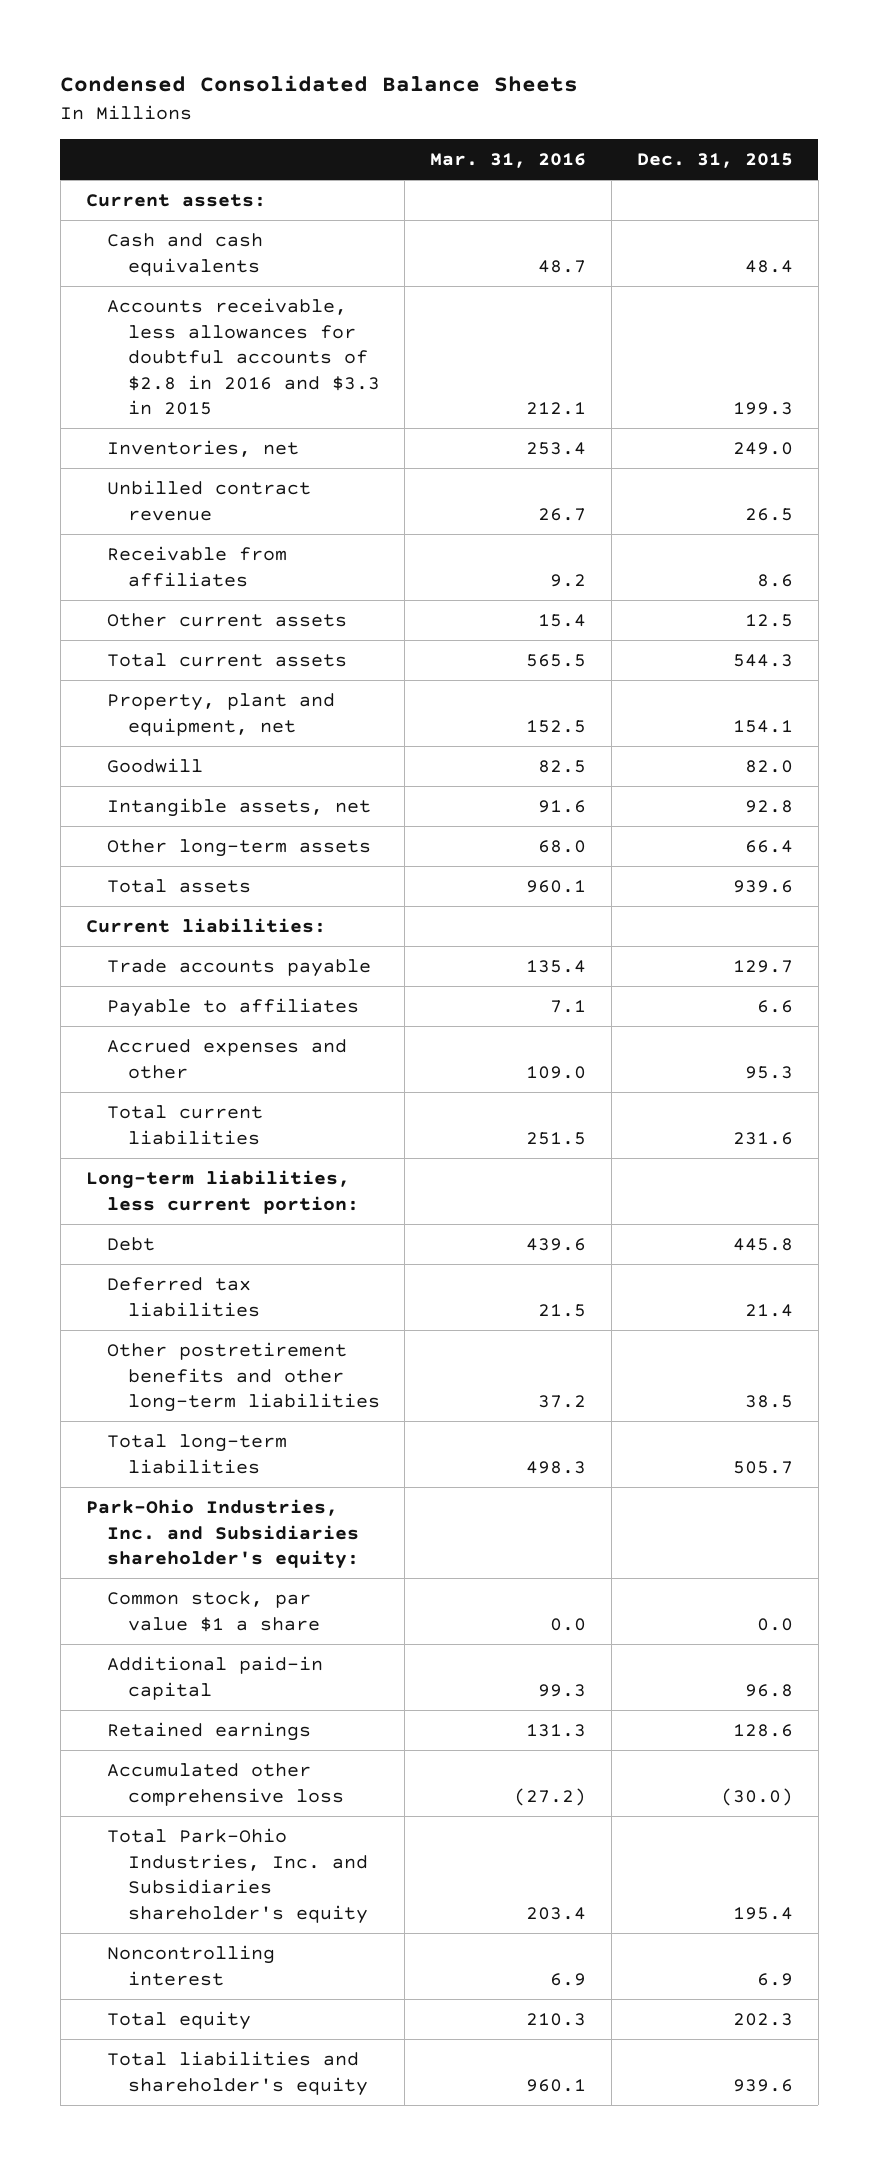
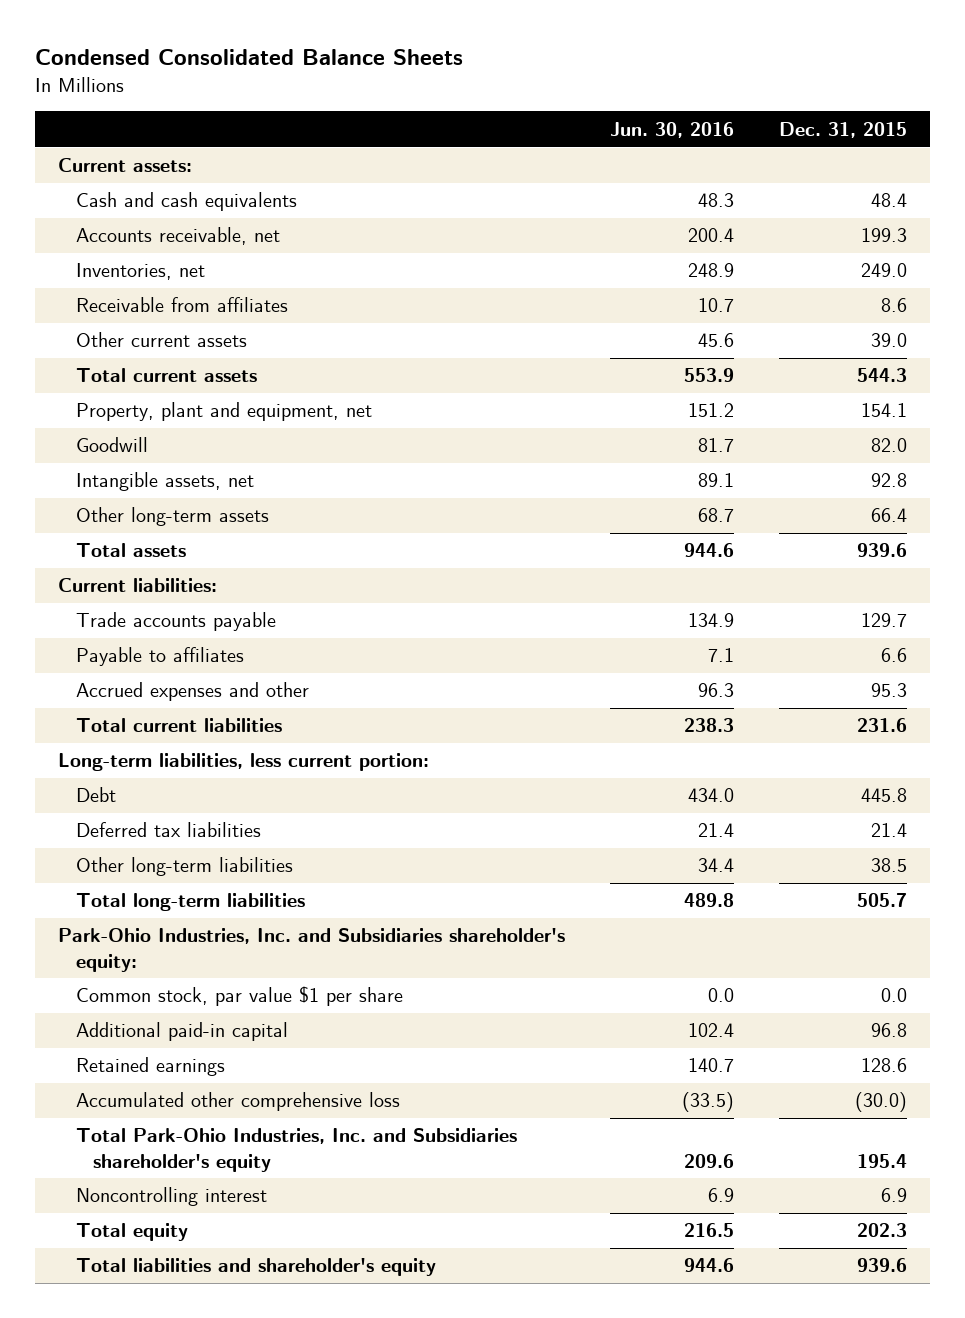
- | Mar. 31, 2016 | Dec. 31, 2015
+ | Jun. 30, 2016 | Dec. 31, 2015
- Accounts receivable, less allowances for doubtful accounts of $2.8 in 2016 and $3.3 in 2015 | 212.1 | 199.3
+ Accounts receivable, net | 200.4 | 199.3
- Unbilled contract revenue | 26.7 | 26.5
- Other current assets | 15.4 | 12.5
+ Other current assets | 45.6 | 39.0
- Other postretirement benefits and other long-term liabilities | 37.2 | 38.5
+ Other long-term liabilities | 34.4 | 38.5
- Common stock, par value $1 a share | 0.0 | 0.0
+ Common stock, par value $1 per share | 0.0 | 0.0

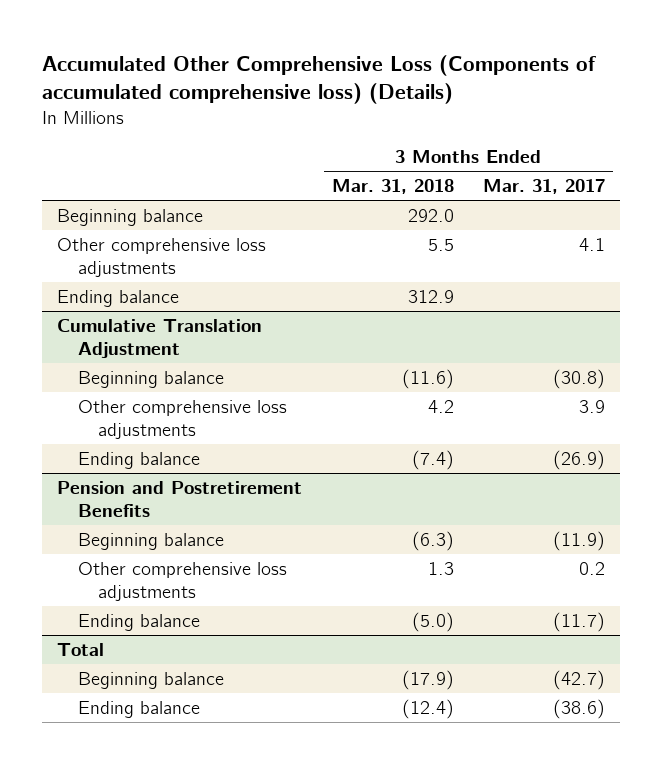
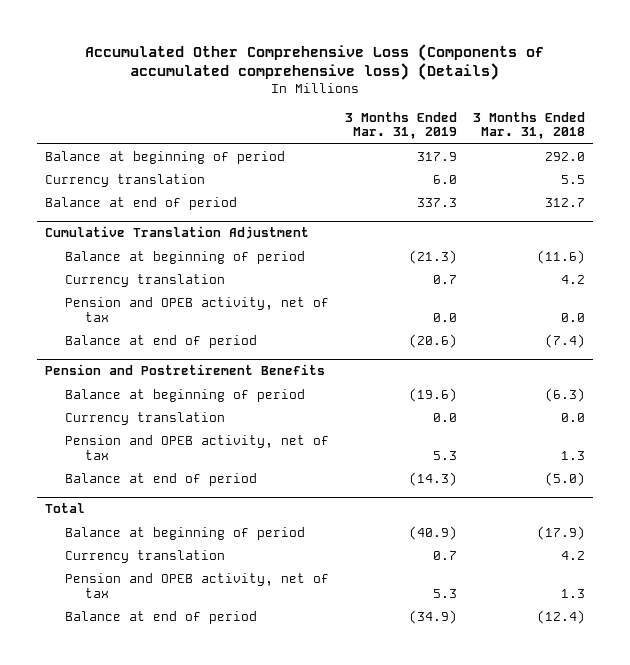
- | 3 Months Ended Mar. 31, 2018 | 3 Months Ended Mar. 31, 2017
+ | 3 Months Ended Mar. 31, 2019 | 3 Months Ended Mar. 31, 2018
- Beginning balance | 292.0 |
- Other comprehensive loss adjustments | 5.5 | 4.1
- Ending balance | 312.9 |
+ Balance at beginning of period | 317.9 | 292.0
+ Currency translation | 6.0 | 5.5
+ Balance at end of period | 337.3 | 312.7
@ Cumulative Translation Adjustment
- Beginning balance | (11.6) | (30.8)
- Other comprehensive loss adjustments | 4.2 | 3.9
- Ending balance | (7.4) | (26.9)
+ Balance at beginning of period | (21.3) | (11.6)
+ Currency translation | 0.7 | 4.2
+ Pension and OPEB activity, net of tax | 0.0 | 0.0
+ Balance at end of period | (20.6) | (7.4)
@ Pension and Postretirement Benefits
- Beginning balance | (6.3) | (11.9)
- Other comprehensive loss adjustments | 1.3 | 0.2
- Ending balance | (5.0) | (11.7)
+ Balance at beginning of period | (19.6) | (6.3)
+ Currency translation | 0.0 | 0.0
+ Pension and OPEB activity, net of tax | 5.3 | 1.3
+ Balance at end of period | (14.3) | (5.0)
@ Total
- Beginning balance | (17.9) | (42.7)
- Ending balance | (12.4) | (38.6)
+ Balance at beginning of period | (40.9) | (17.9)
+ Currency translation | 0.7 | 4.2
+ Pension and OPEB activity, net of tax | 5.3 | 1.3
+ Balance at end of period | (34.9) | (12.4)

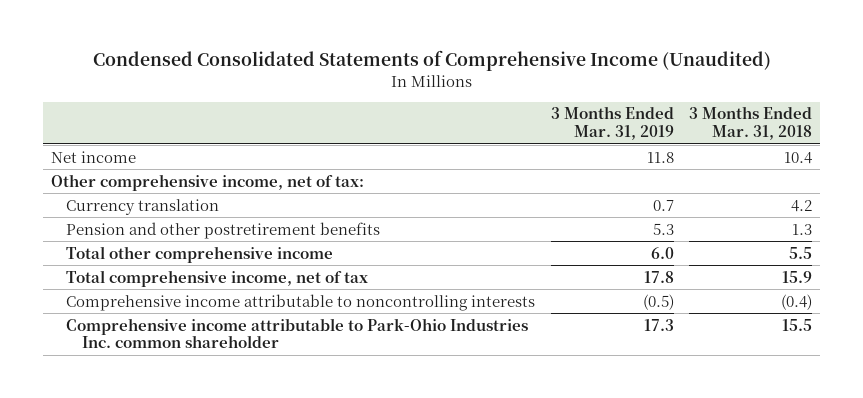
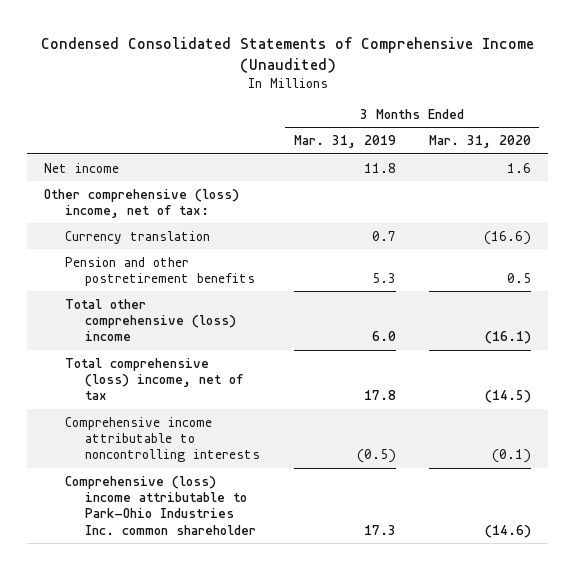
- | 3 Months Ended Mar. 31, 2019 | 3 Months Ended Mar. 31, 2018
+ | 3 Months Ended Mar. 31, 2019 | 3 Months Ended Mar. 31, 2020
- Other comprehensive income, net of tax:
+ Other comprehensive (loss) income, net of tax:
- Total other comprehensive income | 6.0 | 5.5
- Total comprehensive income, net of tax | 17.8 | 15.9
+ Total other comprehensive (loss) income | 6.0 | (16.1)
+ Total comprehensive (loss) income, net of tax | 17.8 | (14.5)
- Comprehensive income attributable to Park-Ohio Industries Inc. common shareholder | 17.3 | 15.5
+ Comprehensive (loss) income attributable to Park-Ohio Industries Inc. common shareholder | 17.3 | (14.6)

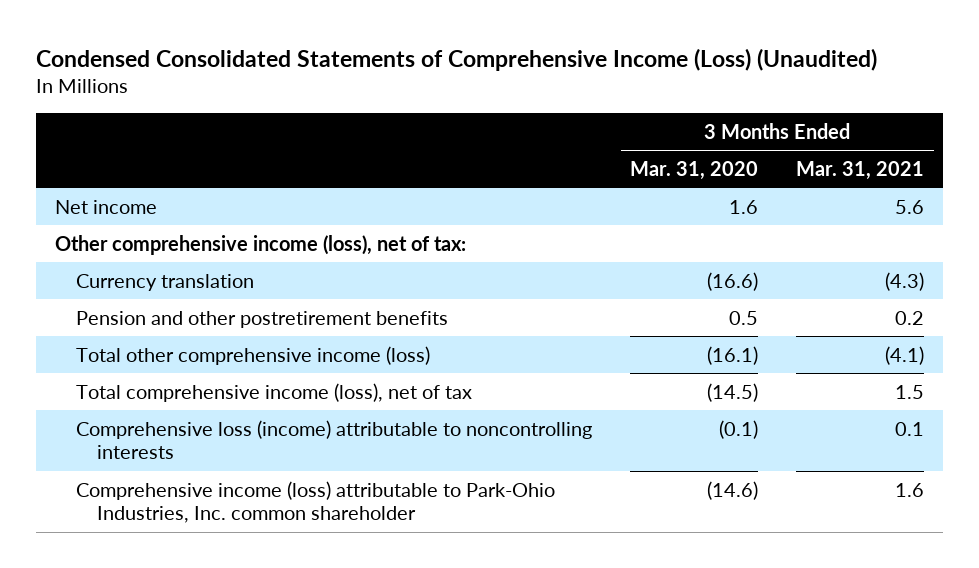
- Condensed Consolidated Statements of Comprehensive Income (Unaudited)
+ Condensed Consolidated Statements of Comprehensive Income (Loss) (Unaudited)
- | 3 Months Ended Mar. 31, 2019 | 3 Months Ended Mar. 31, 2020
+ | 3 Months Ended Mar. 31, 2020 | 3 Months Ended Mar. 31, 2021
- Other comprehensive (loss) income, net of tax:
+ Other comprehensive income (loss), net of tax:
- Total other comprehensive (loss) income | 6.0 | (16.1)
- Total comprehensive (loss) income, net of tax | 17.8 | (14.5)
- Comprehensive income attributable to noncontrolling interests | (0.5) | (0.1)
- Comprehensive (loss) income attributable to Park-Ohio Industries Inc. common shareholder | 17.3 | (14.6)
+ Total other comprehensive income (loss) | (16.1) | (4.1)
+ Total comprehensive income (loss), net of tax | (14.5) | 1.5
+ Comprehensive loss (income) attributable to noncontrolling interests | (0.1) | 0.1
+ Comprehensive income (loss) attributable to Park-Ohio Industries, Inc. common shareholder | (14.6) | 1.6

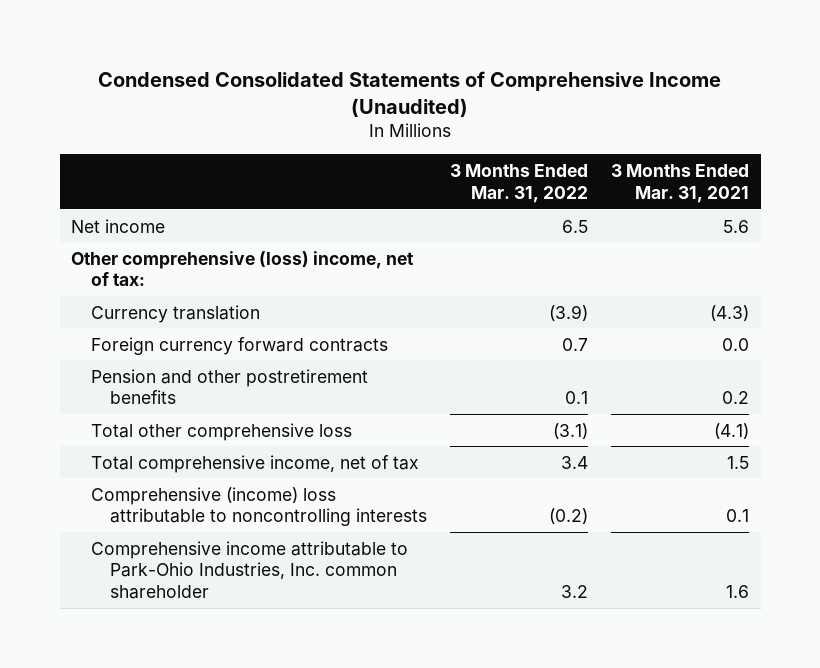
- Condensed Consolidated Statements of Comprehensive Income (Loss) (Unaudited)
+ Condensed Consolidated Statements of Comprehensive Income (Unaudited)
- | 3 Months Ended Mar. 31, 2020 | 3 Months Ended Mar. 31, 2021
+ | 3 Months Ended Mar. 31, 2022 | 3 Months Ended Mar. 31, 2021
- Other comprehensive income (loss), net of tax:
+ Other comprehensive (loss) income, net of tax:
+ Foreign currency forward contracts | 0.7 | 0.0
- Total other comprehensive income (loss) | (16.1) | (4.1)
- Total comprehensive income (loss), net of tax | (14.5) | 1.5
- Comprehensive loss (income) attributable to noncontrolling interests | (0.1) | 0.1
- Comprehensive income (loss) attributable to Park-Ohio Industries, Inc. common shareholder | (14.6) | 1.6
+ Total other comprehensive loss | (3.1) | (4.1)
+ Total comprehensive income, net of tax | 3.4 | 1.5
+ Comprehensive (income) loss attributable to noncontrolling interests | (0.2) | 0.1
+ Comprehensive income attributable to Park-Ohio Industries, Inc. common shareholder | 3.2 | 1.6

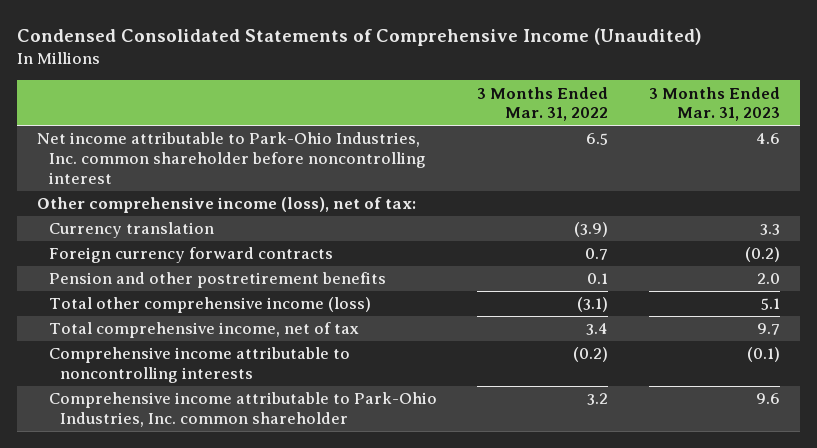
- | 3 Months Ended Mar. 31, 2022 | 3 Months Ended Mar. 31, 2021
+ | 3 Months Ended Mar. 31, 2022 | 3 Months Ended Mar. 31, 2023
- Net income | 6.5 | 5.6
- Other comprehensive (loss) income, net of tax:
+ Net income attributable to Park-Ohio Industries, Inc. common shareholder before noncontrolling interest | 6.5 | 4.6
+ Other comprehensive income (loss), net of tax:
- Total other comprehensive loss | (3.1) | (4.1)
+ Total other comprehensive income (loss) | (3.1) | 5.1
- Comprehensive (income) loss attributable to noncontrolling interests | (0.2) | 0.1
+ Comprehensive income attributable to noncontrolling interests | (0.2) | (0.1)

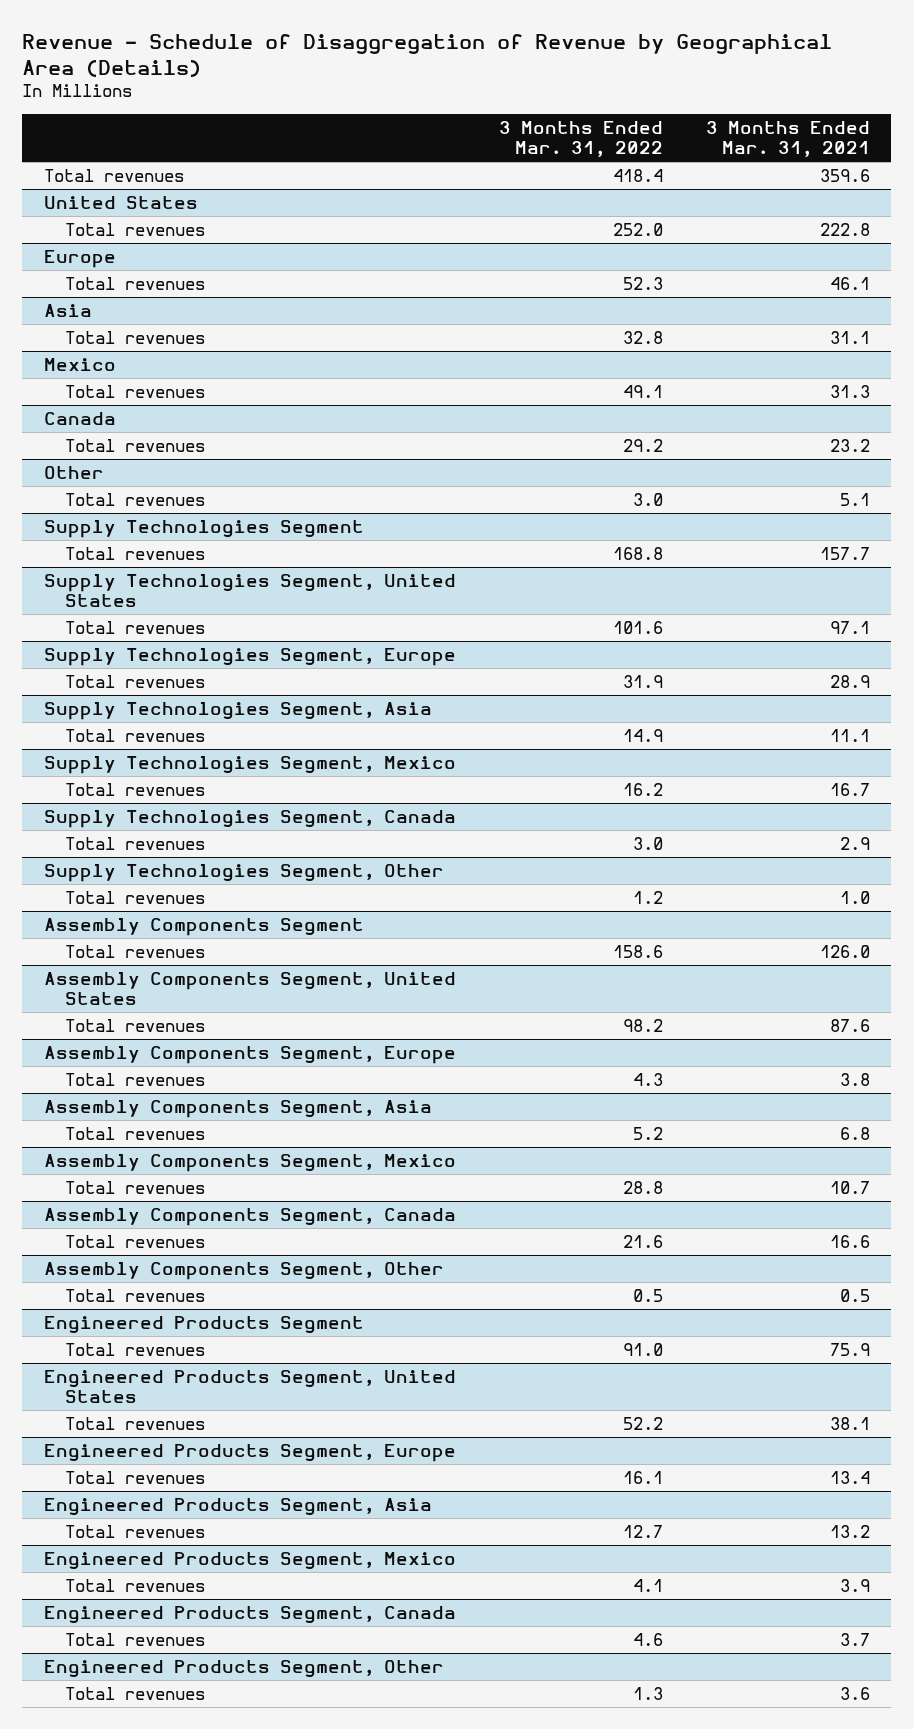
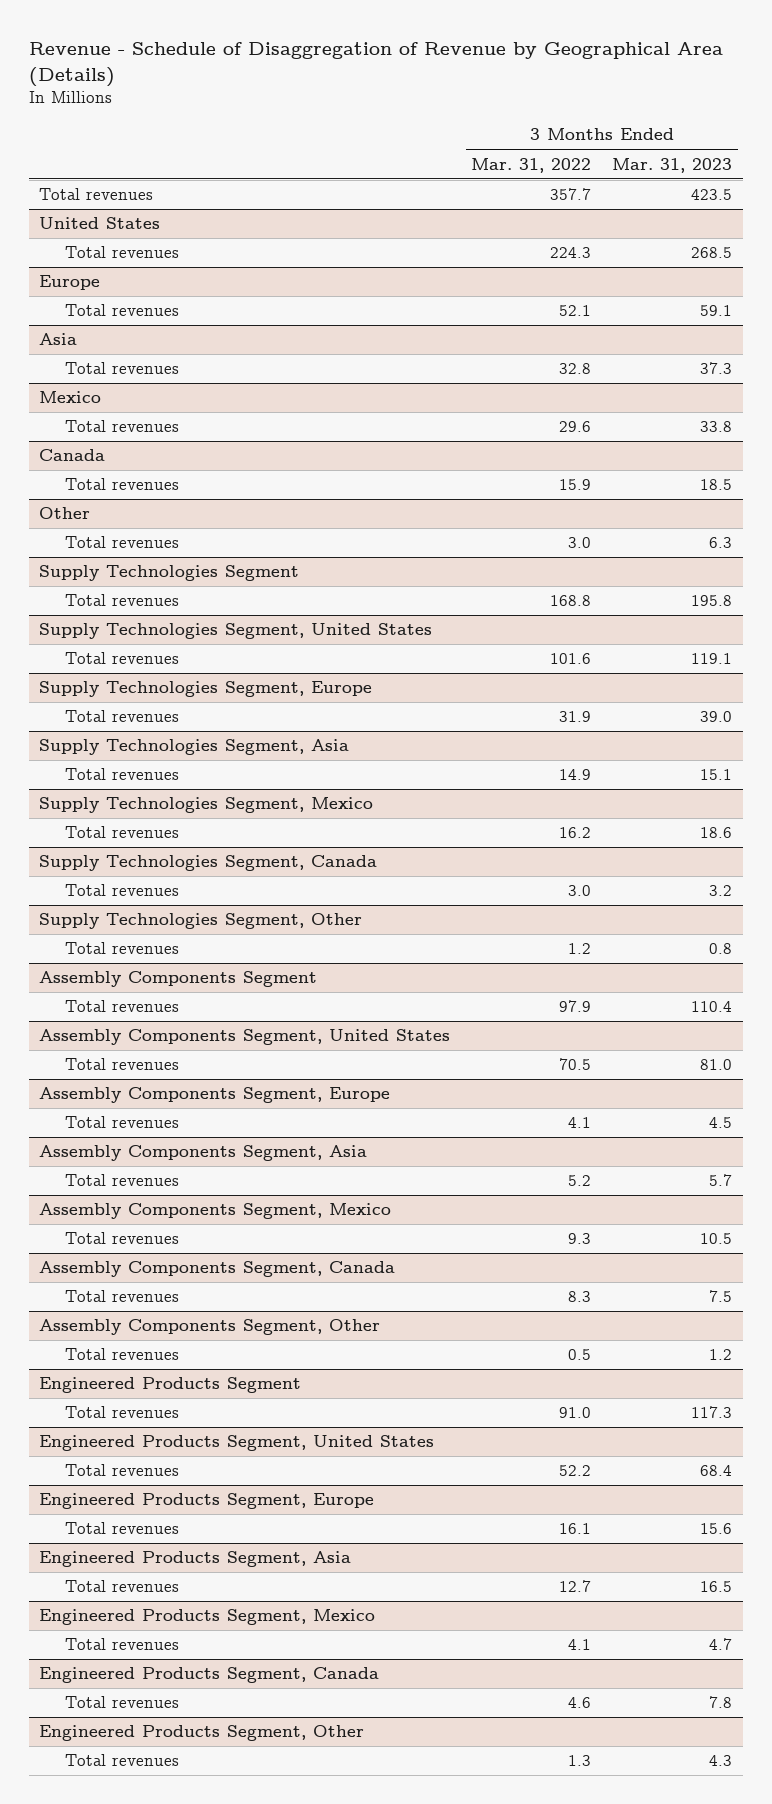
- | 3 Months Ended Mar. 31, 2022 | 3 Months Ended Mar. 31, 2021
+ | 3 Months Ended Mar. 31, 2022 | 3 Months Ended Mar. 31, 2023
- Total revenues | 418.4 | 359.6
+ Total revenues | 357.7 | 423.5
@ United States
- Total revenues | 252.0 | 222.8
+ Total revenues | 224.3 | 268.5
@ Europe
- Total revenues | 52.3 | 46.1
+ Total revenues | 52.1 | 59.1
@ Mexico
- Total revenues | 49.1 | 31.3
+ Total revenues | 29.6 | 33.8
@ Canada
- Total revenues | 29.2 | 23.2
+ Total revenues | 15.9 | 18.5
@ Assembly Components Segment
- Total revenues | 158.6 | 126.0
+ Total revenues | 97.9 | 110.4
@ Assembly Components Segment, United States
- Total revenues | 98.2 | 87.6
+ Total revenues | 70.5 | 81.0
@ Assembly Components Segment, Europe
- Total revenues | 4.3 | 3.8
+ Total revenues | 4.1 | 4.5
@ Assembly Components Segment, Mexico
- Total revenues | 28.8 | 10.7
+ Total revenues | 9.3 | 10.5
@ Assembly Components Segment, Canada
- Total revenues | 21.6 | 16.6
+ Total revenues | 8.3 | 7.5

